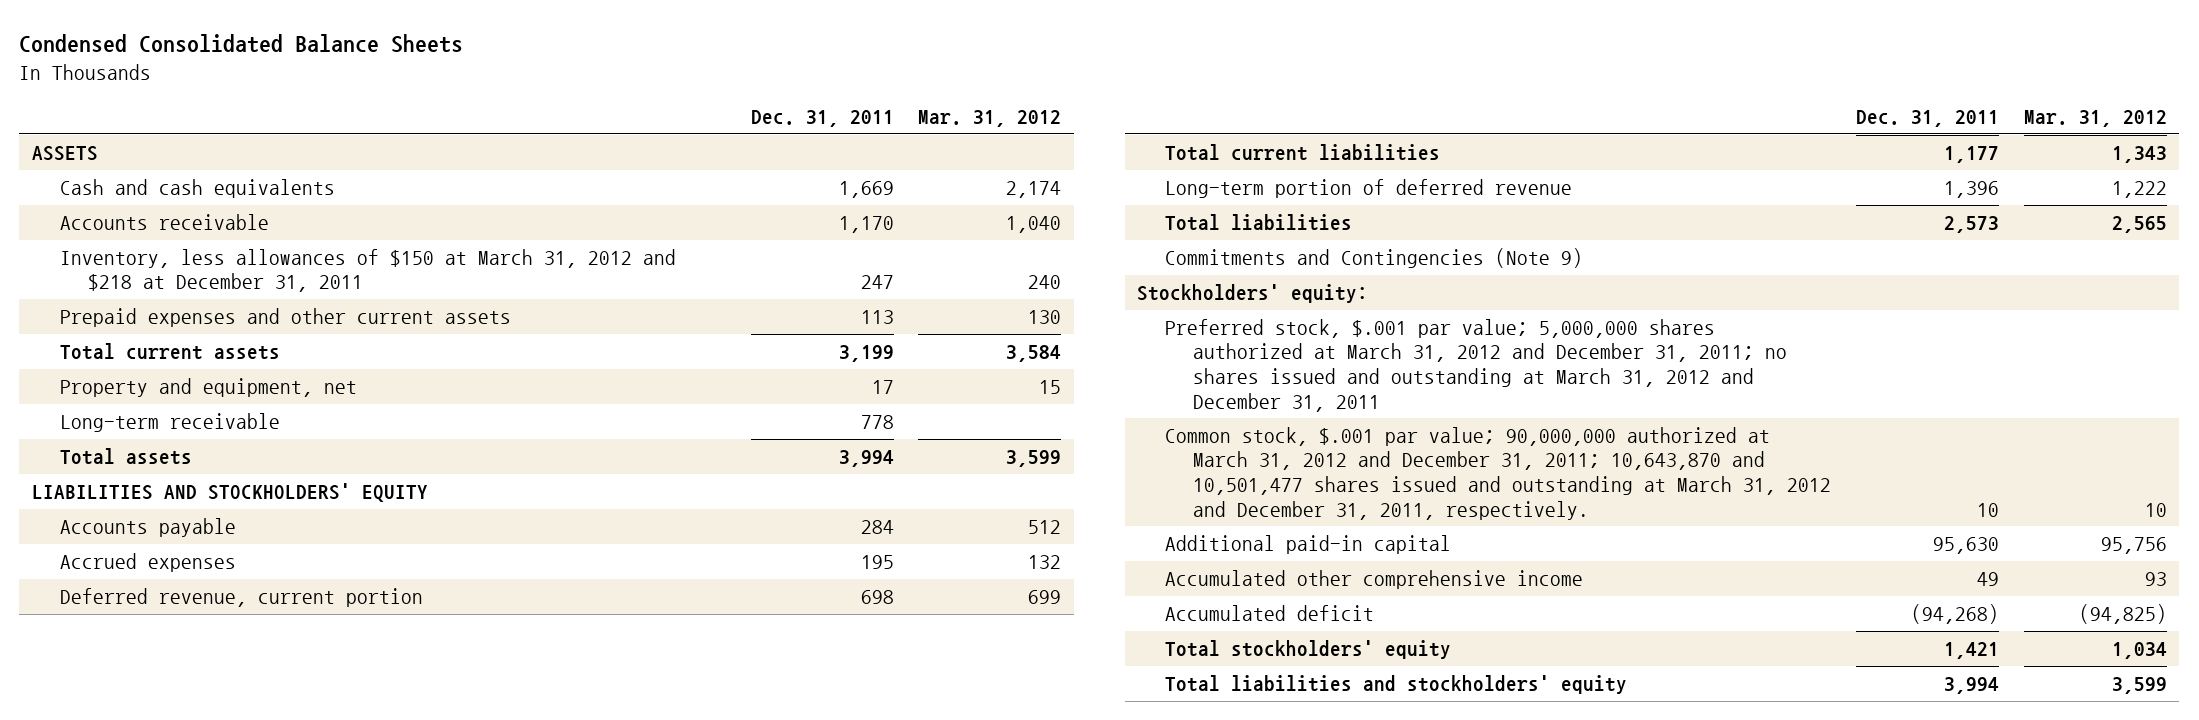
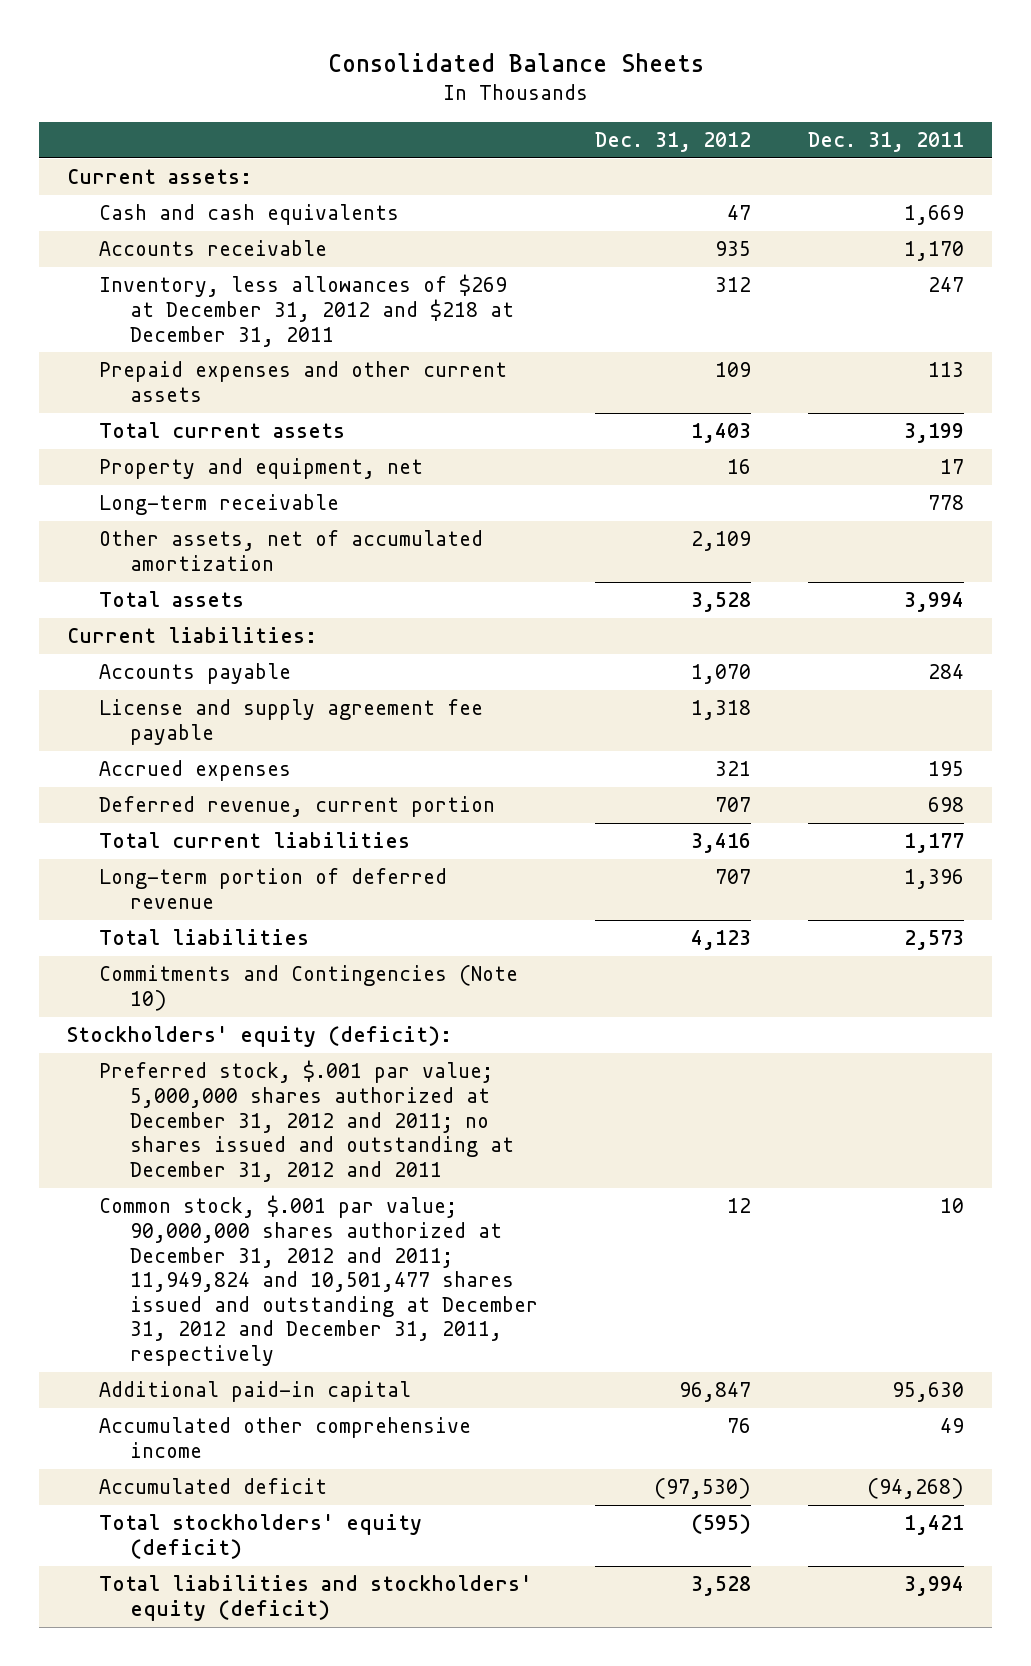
- Condensed Consolidated Balance Sheets
+ Consolidated Balance Sheets
- | Dec. 31, 2011 | Mar. 31, 2012
+ | Dec. 31, 2012 | Dec. 31, 2011
- ASSETS
+ Current assets:
- Inventory, less allowances of $150 at March 31, 2012 and $218 at December 31, 2011 | 247 | 240
+ Inventory, less allowances of $269 at December 31, 2012 and $218 at December 31, 2011 | 312 | 247
+ Other assets, net of accumulated amortization | 2,109 |
- LIABILITIES AND STOCKHOLDERS' EQUITY
+ Current liabilities:
+ License and supply agreement fee payable | 1,318 |
- Commitments and Contingencies (Note 9)
- Stockholders' equity:
- Preferred stock, $.001 par value; 5,000,000 shares authorized at March 31, 2012 and December 31, 2011; no shares issued and outstanding at March 31, 2012 and December 31, 2011
- Common stock, $.001 par value; 90,000,000 authorized at March 31, 2012 and December 31, 2011; 10,643,870 and 10,501,477 shares issued and outstanding at March 31, 2012 and December 31, 2011, respectively. | 10 | 10
+ Commitments and Contingencies (Note 10)
+ Stockholders' equity (deficit):
+ Preferred stock, $.001 par value; 5,000,000 shares authorized at December 31, 2012 and 2011; no shares issued and outstanding at December 31, 2012 and 2011
+ Common stock, $.001 par value; 90,000,000 shares authorized at December 31, 2012 and 2011; 11,949,824 and 10,501,477 shares issued and outstanding at December 31, 2012 and December 31, 2011, respectively | 12 | 10
- Total stockholders' equity | 1,421 | 1,034
- Total liabilities and stockholders' equity | 3,994 | 3,599
+ Total stockholders' equity (deficit) | (595) | 1,421
+ Total liabilities and stockholders' equity (deficit) | 3,528 | 3,994

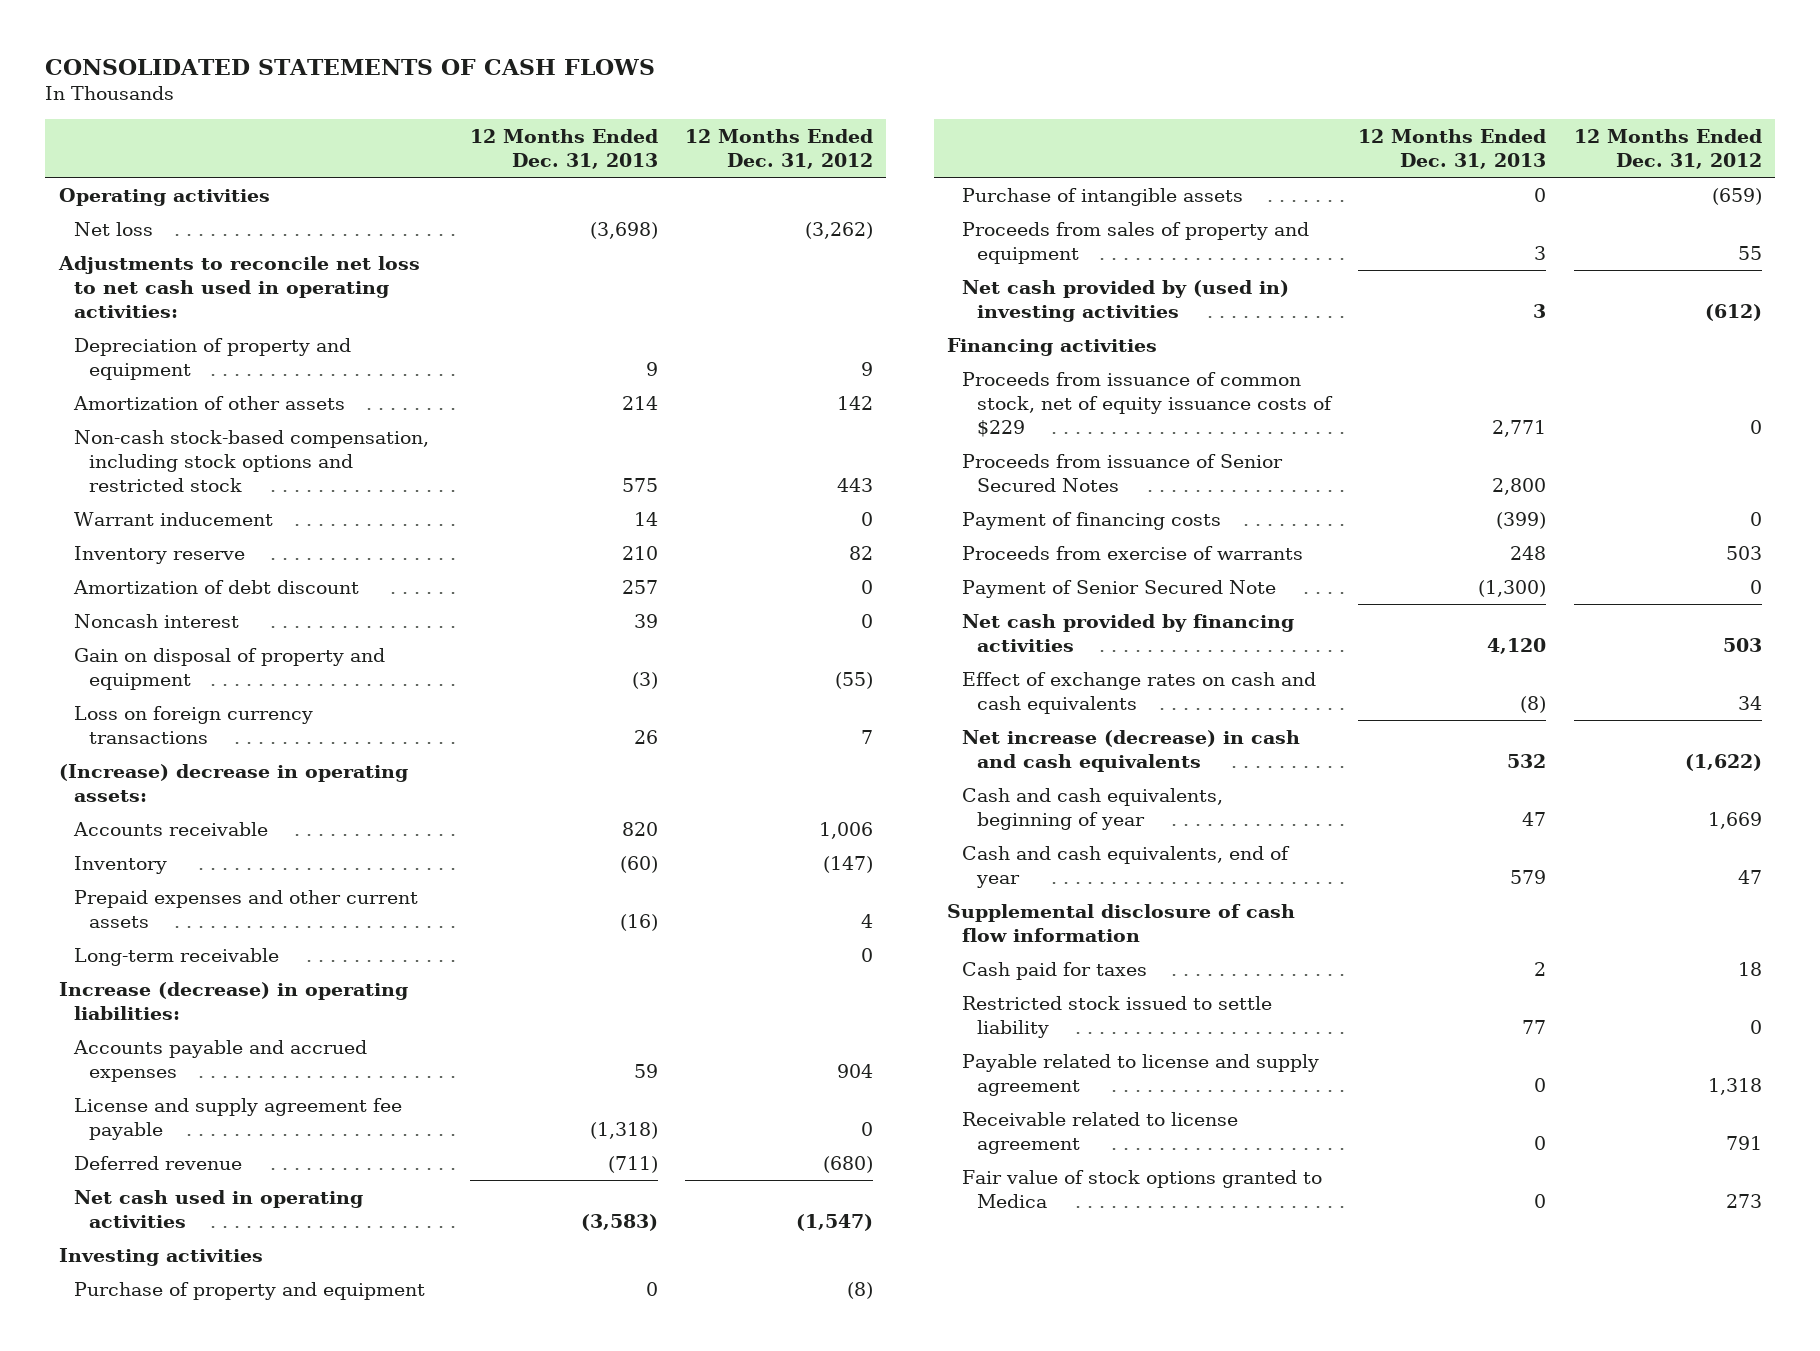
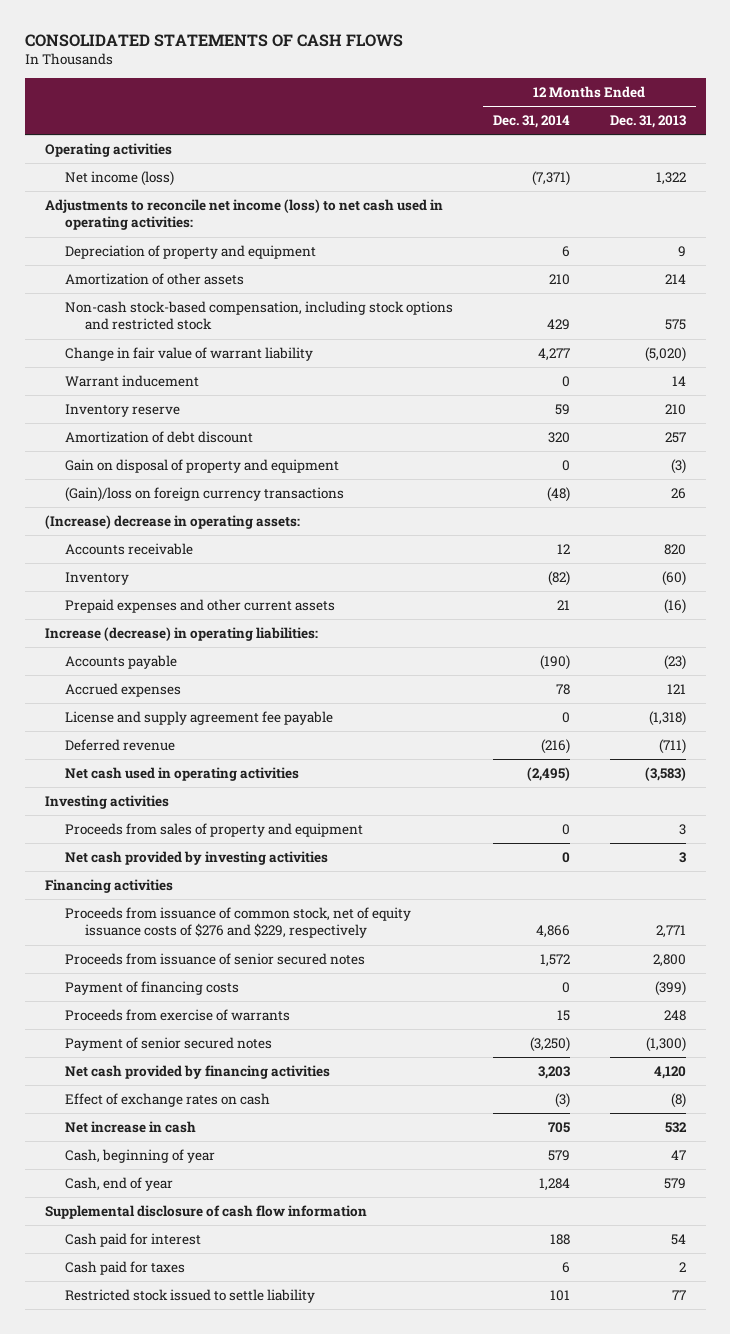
- | 12 Months Ended Dec. 31, 2013 | 12 Months Ended Dec. 31, 2012
+ | 12 Months Ended Dec. 31, 2014 | 12 Months Ended Dec. 31, 2013
- Net loss | (3,698) | (3,262)
- Adjustments to reconcile net loss to net cash used in operating activities:
+ Net income (loss) | (7,371) | 1,322
+ Adjustments to reconcile net income (loss) to net cash used in operating activities:
+ Change in fair value of warrant liability | 4,277 | (5,020)
- Noncash interest | 39 | 0
- Loss on foreign currency transactions | 26 | 7
+ (Gain)/loss on foreign currency transactions | (48) | 26
- Long-term receivable | | 0
- Accounts payable and accrued expenses | 59 | 904
+ Accounts payable | (190) | (23)
+ Accrued expenses | 78 | 121
- Purchase of property and equipment | 0 | (8)
- Purchase of intangible assets | 0 | (659)
- Net cash provided by (used in) investing activities | 3 | (612)
+ Net cash provided by investing activities | 0 | 3
- Proceeds from issuance of common stock, net of equity issuance costs of $229 | 2,771 | 0
- Proceeds from issuance of Senior Secured Notes | 2,800 |
+ Proceeds from issuance of common stock, net of equity issuance costs of $276 and $229, respectively | 4,866 | 2,771
+ Proceeds from issuance of senior secured notes | 1,572 | 2,800
- Payment of Senior Secured Note | (1,300) | 0
+ Payment of senior secured notes | (3,250) | (1,300)
- Effect of exchange rates on cash and cash equivalents | (8) | 34
- Net increase (decrease) in cash and cash equivalents | 532 | (1,622)
- Cash and cash equivalents, beginning of year | 47 | 1,669
- Cash and cash equivalents, end of year | 579 | 47
+ Effect of exchange rates on cash | (3) | (8)
+ Net increase in cash | 705 | 532
+ Cash, beginning of year | 579 | 47
+ Cash, end of year | 1,284 | 579
+ Cash paid for interest | 188 | 54
- Payable related to license and supply agreement | 0 | 1,318
- Receivable related to license agreement | 0 | 791
- Fair value of stock options granted to Medica | 0 | 273

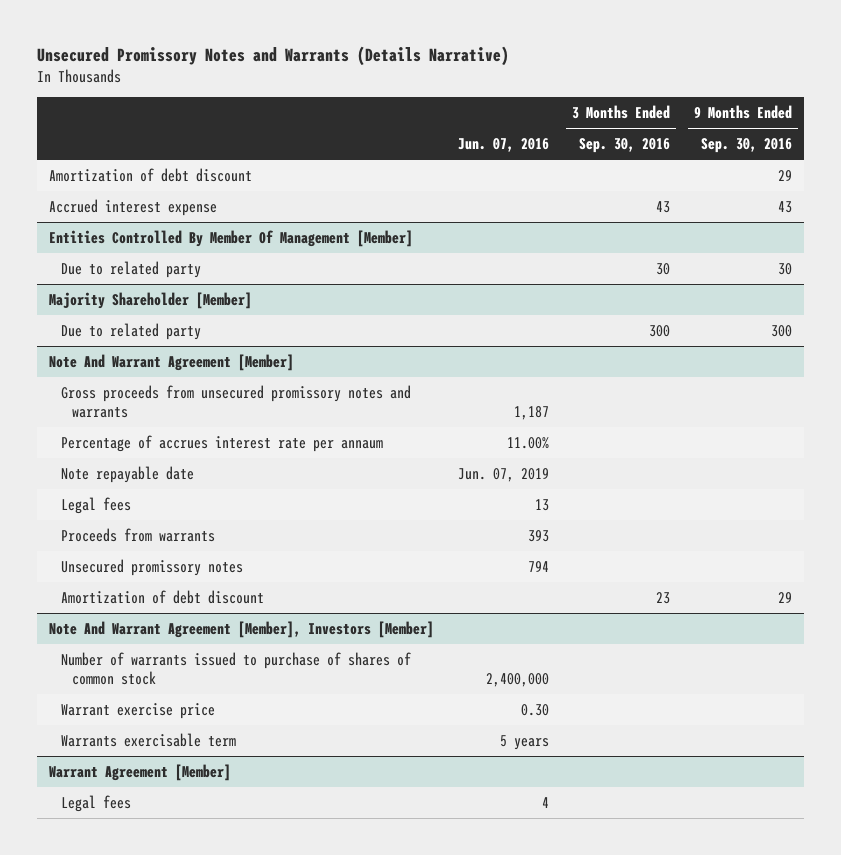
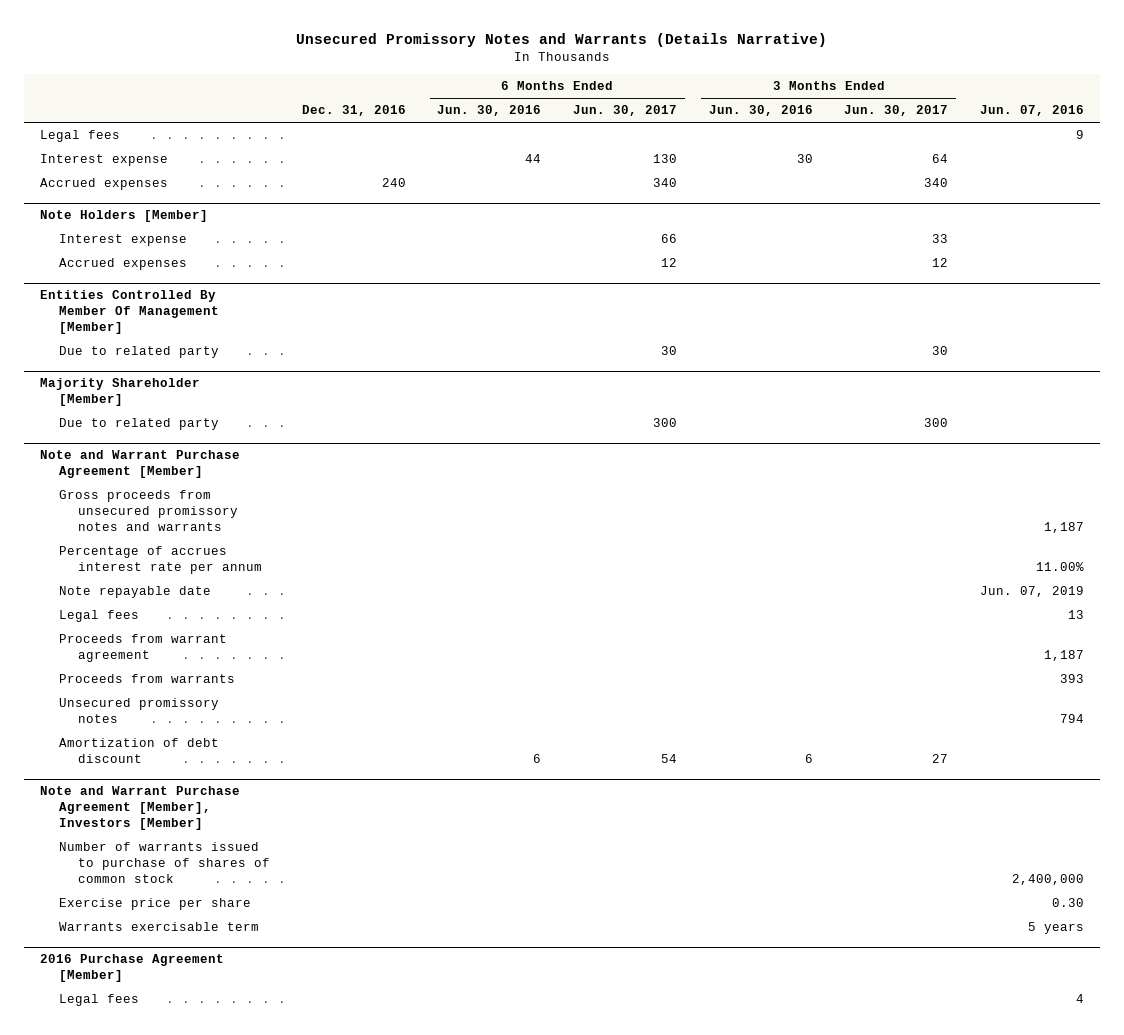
- | Jun. 07, 2016 | 3 Months Ended Sep. 30, 2016 | 9 Months Ended Sep. 30, 2016
+ | Dec. 31, 2016 | 6 Months Ended Jun. 30, 2016 | 6 Months Ended Jun. 30, 2017 | 3 Months Ended Jun. 30, 2016 | 3 Months Ended Jun. 30, 2017 | Jun. 07, 2016
- Amortization of debt discount | | | 29
- Accrued interest expense | | 43 | 43
+ Legal fees | | | | | | 9
+ Interest expense | | 44 | 130 | 30 | 64 |
+ Accrued expenses | 240 | | 340 | | 340 |
+ Note Holders [Member]
+ Interest expense | | | 66 | | 33 |
+ Accrued expenses | | | 12 | | 12 |
- Note And Warrant Agreement [Member]
+ Note and Warrant Purchase Agreement [Member]
- Percentage of accrues interest rate per annaum | 11.00% | |
+ Percentage of accrues interest rate per annum | | | | | | 11.00%
+ Proceeds from warrant agreement | | | | | | 1,187
- Note And Warrant Agreement [Member], Investors [Member]
+ Note and Warrant Purchase Agreement [Member], Investors [Member]
- Warrant exercise price | 0.30 | |
+ Exercise price per share | | | | | | 0.30
- Warrant Agreement [Member]
+ 2016 Purchase Agreement [Member]

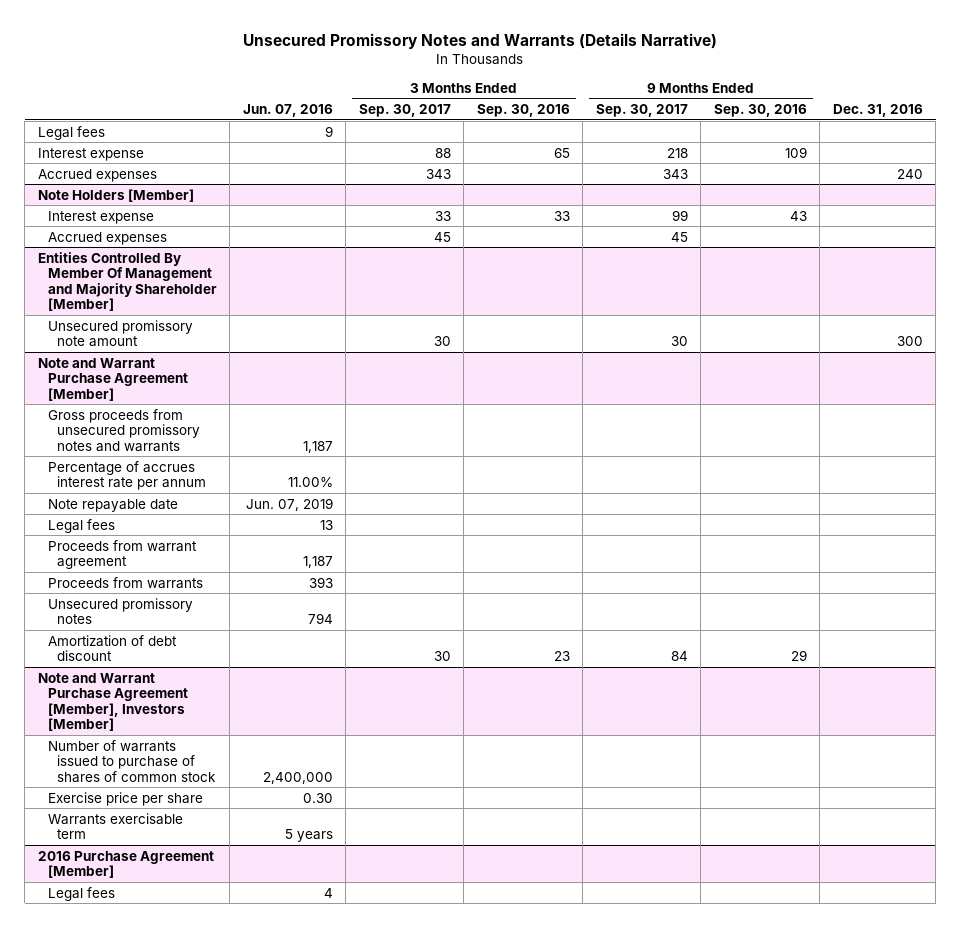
- | Dec. 31, 2016 | 6 Months Ended Jun. 30, 2016 | 6 Months Ended Jun. 30, 2017 | 3 Months Ended Jun. 30, 2016 | 3 Months Ended Jun. 30, 2017 | Jun. 07, 2016
+ | Jun. 07, 2016 | 3 Months Ended Sep. 30, 2017 | 3 Months Ended Sep. 30, 2016 | 9 Months Ended Sep. 30, 2017 | 9 Months Ended Sep. 30, 2016 | Dec. 31, 2016
- Entities Controlled By Member Of Management [Member]
- Due to related party | | | 30 | | 30 |
- Majority Shareholder [Member]
- Due to related party | | | 300 | | 300 |
+ Entities Controlled By Member Of Management and Majority Shareholder [Member]
+ Unsecured promissory note amount | | 30 | | 30 | | 300

